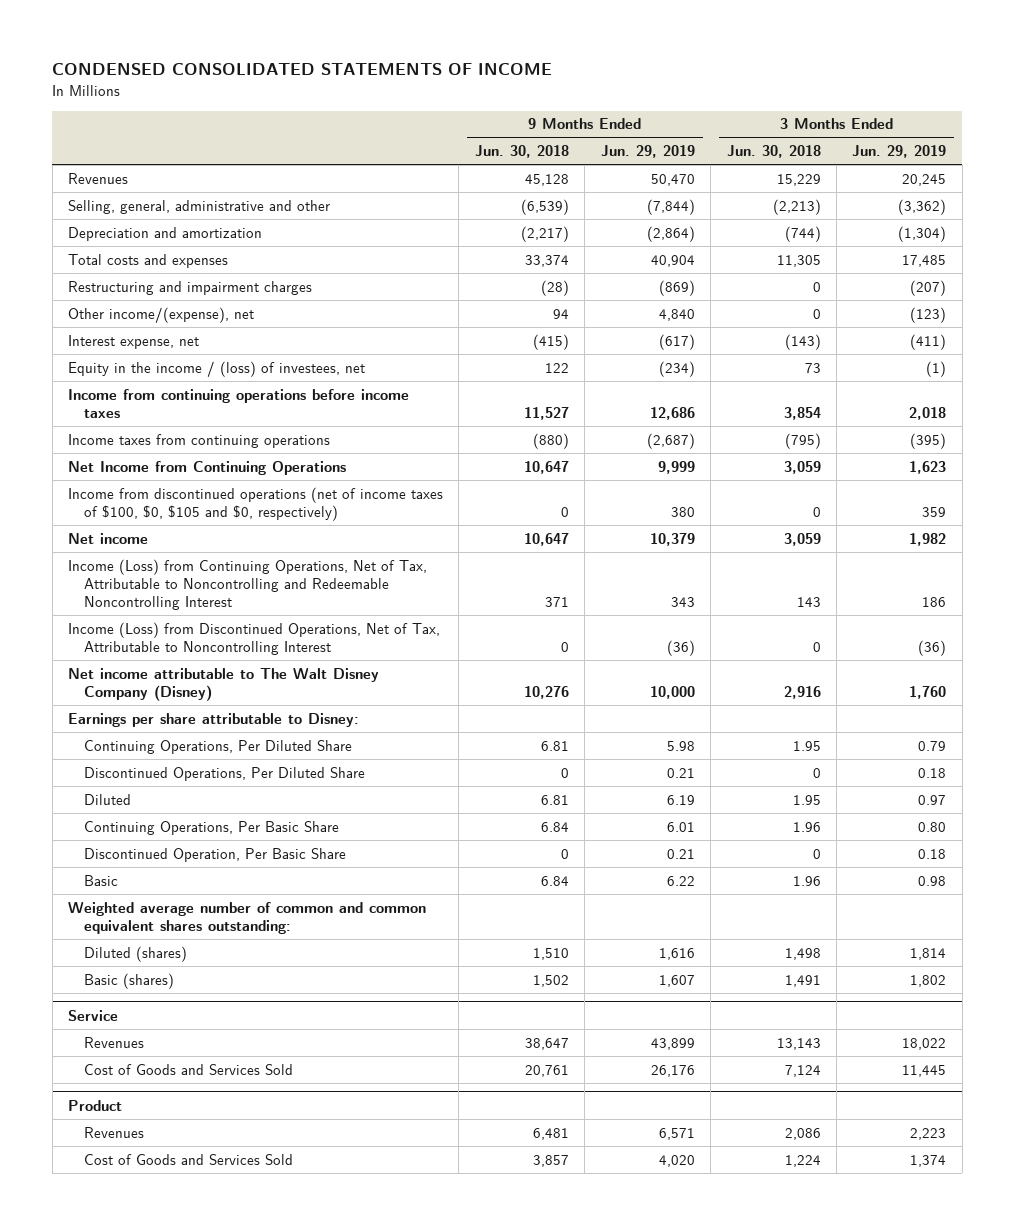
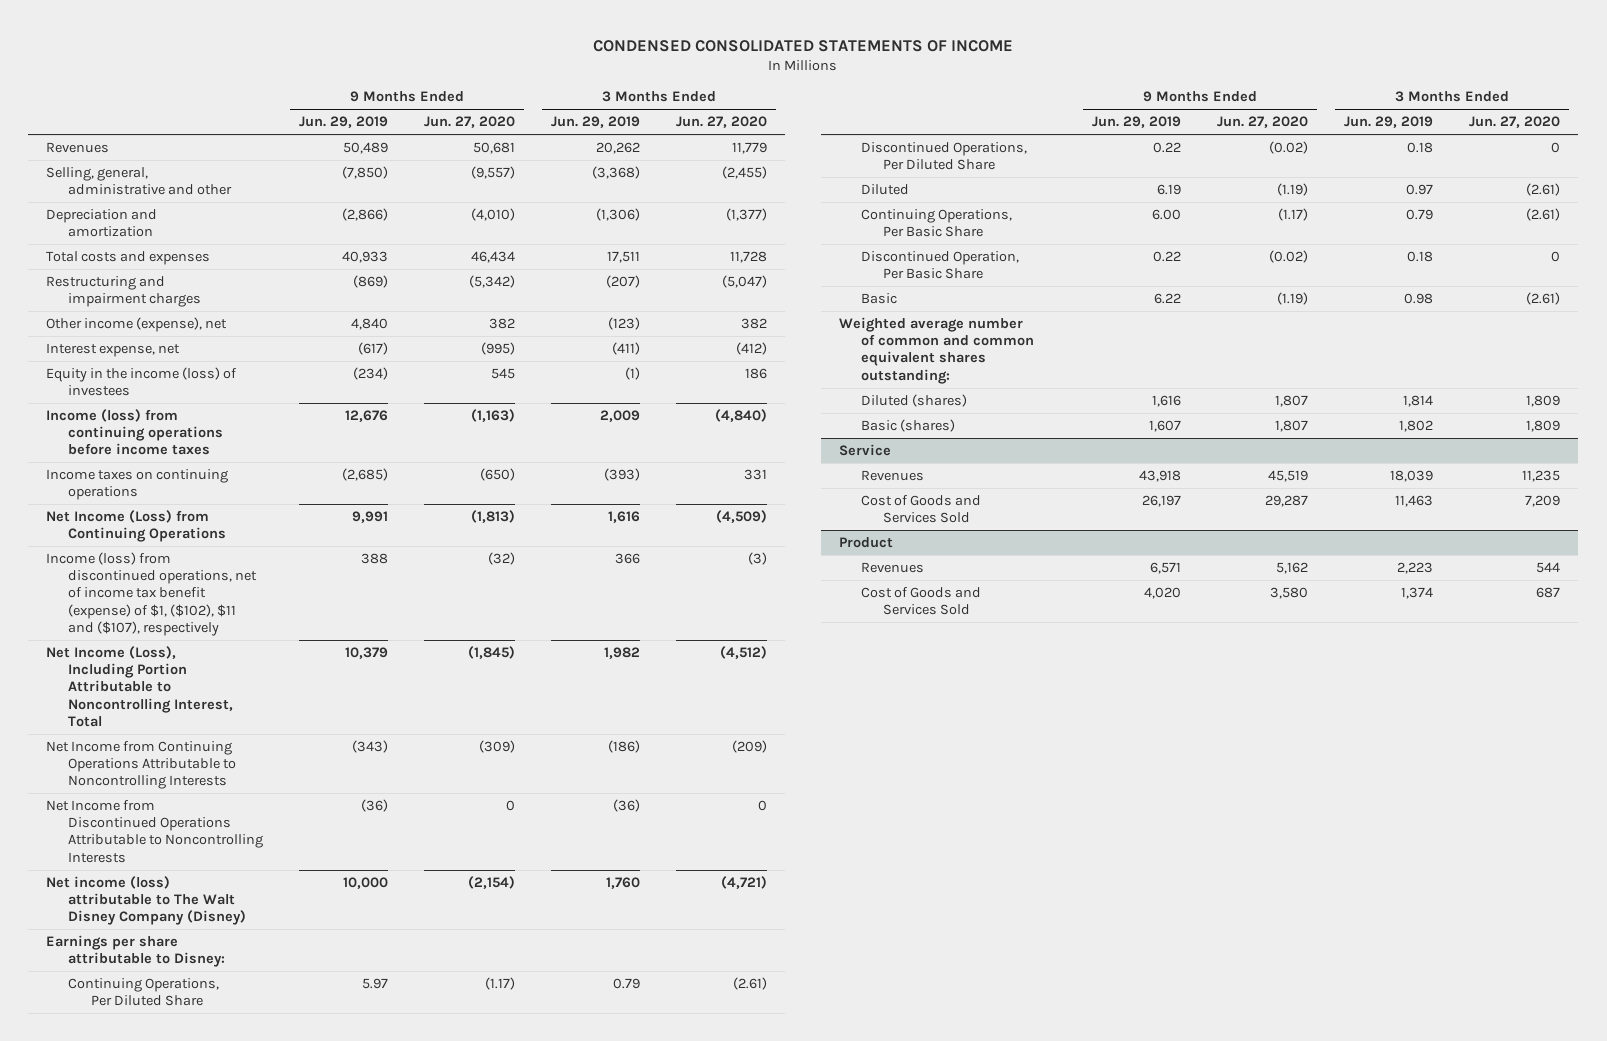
- | 9 Months Ended Jun. 30, 2018 | 9 Months Ended Jun. 29, 2019 | 3 Months Ended Jun. 30, 2018 | 3 Months Ended Jun. 29, 2019
+ | 9 Months Ended Jun. 29, 2019 | 9 Months Ended Jun. 27, 2020 | 3 Months Ended Jun. 29, 2019 | 3 Months Ended Jun. 27, 2020
- Revenues | 45,128 | 50,470 | 15,229 | 20,245
- Selling, general, administrative and other | (6,539) | (7,844) | (2,213) | (3,362)
- Depreciation and amortization | (2,217) | (2,864) | (744) | (1,304)
- Total costs and expenses | 33,374 | 40,904 | 11,305 | 17,485
+ Revenues | 50,489 | 50,681 | 20,262 | 11,779
+ Selling, general, administrative and other | (7,850) | (9,557) | (3,368) | (2,455)
+ Depreciation and amortization | (2,866) | (4,010) | (1,306) | (1,377)
+ Total costs and expenses | 40,933 | 46,434 | 17,511 | 11,728
- Other income/(expense), net | 94 | 4,840 | 0 | (123)
+ Other income (expense), net | 4,840 | 382 | (123) | 382
- Equity in the income / (loss) of investees, net | 122 | (234) | 73 | (1)
- Income from continuing operations before income taxes | 11,527 | 12,686 | 3,854 | 2,018
- Income taxes from continuing operations | (880) | (2,687) | (795) | (395)
- Net Income from Continuing Operations | 10,647 | 9,999 | 3,059 | 1,623
- Income from discontinued operations (net of income taxes of $100, $0, $105 and $0, respectively) | 0 | 380 | 0 | 359
- Net income | 10,647 | 10,379 | 3,059 | 1,982
- Income (Loss) from Continuing Operations, Net of Tax, Attributable to Noncontrolling and Redeemable Noncontrolling Interest | 371 | 343 | 143 | 186
- Income (Loss) from Discontinued Operations, Net of Tax, Attributable to Noncontrolling Interest | 0 | (36) | 0 | (36)
- Net income attributable to The Walt Disney Company (Disney) | 10,276 | 10,000 | 2,916 | 1,760
+ Equity in the income (loss) of investees | (234) | 545 | (1) | 186
+ Income (loss) from continuing operations before income taxes | 12,676 | (1,163) | 2,009 | (4,840)
+ Income taxes on continuing operations | (2,685) | (650) | (393) | 331
+ Net Income (Loss) from Continuing Operations | 9,991 | (1,813) | 1,616 | (4,509)
+ Income (loss) from discontinued operations, net of income tax benefit (expense) of $1, ($102), $11 and ($107), respectively | 388 | (32) | 366 | (3)
+ Net Income (Loss), Including Portion Attributable to Noncontrolling Interest, Total | 10,379 | (1,845) | 1,982 | (4,512)
+ Net Income from Continuing Operations Attributable to Noncontrolling Interests | (343) | (309) | (186) | (209)
+ Net Income from Discontinued Operations Attributable to Noncontrolling Interests | (36) | 0 | (36) | 0
+ Net income (loss) attributable to The Walt Disney Company (Disney) | 10,000 | (2,154) | 1,760 | (4,721)
- Continuing Operations, Per Diluted Share | 6.81 | 5.98 | 1.95 | 0.79
- Discontinued Operations, Per Diluted Share | 0 | 0.21 | 0 | 0.18
+ Continuing Operations, Per Diluted Share | 5.97 | (1.17) | 0.79 | (2.61)
+ Discontinued Operations, Per Diluted Share | 0.22 | (0.02) | 0.18 | 0
- Continuing Operations, Per Basic Share | 6.84 | 6.01 | 1.96 | 0.80
- Discontinued Operation, Per Basic Share | 0 | 0.21 | 0 | 0.18
+ Continuing Operations, Per Basic Share | 6.00 | (1.17) | 0.79 | (2.61)
+ Discontinued Operation, Per Basic Share | 0.22 | (0.02) | 0.18 | 0
@ Service
- Revenues | 38,647 | 43,899 | 13,143 | 18,022
- Cost of Goods and Services Sold | 20,761 | 26,176 | 7,124 | 11,445
+ Revenues | 43,918 | 45,519 | 18,039 | 11,235
+ Cost of Goods and Services Sold | 26,197 | 29,287 | 11,463 | 7,209

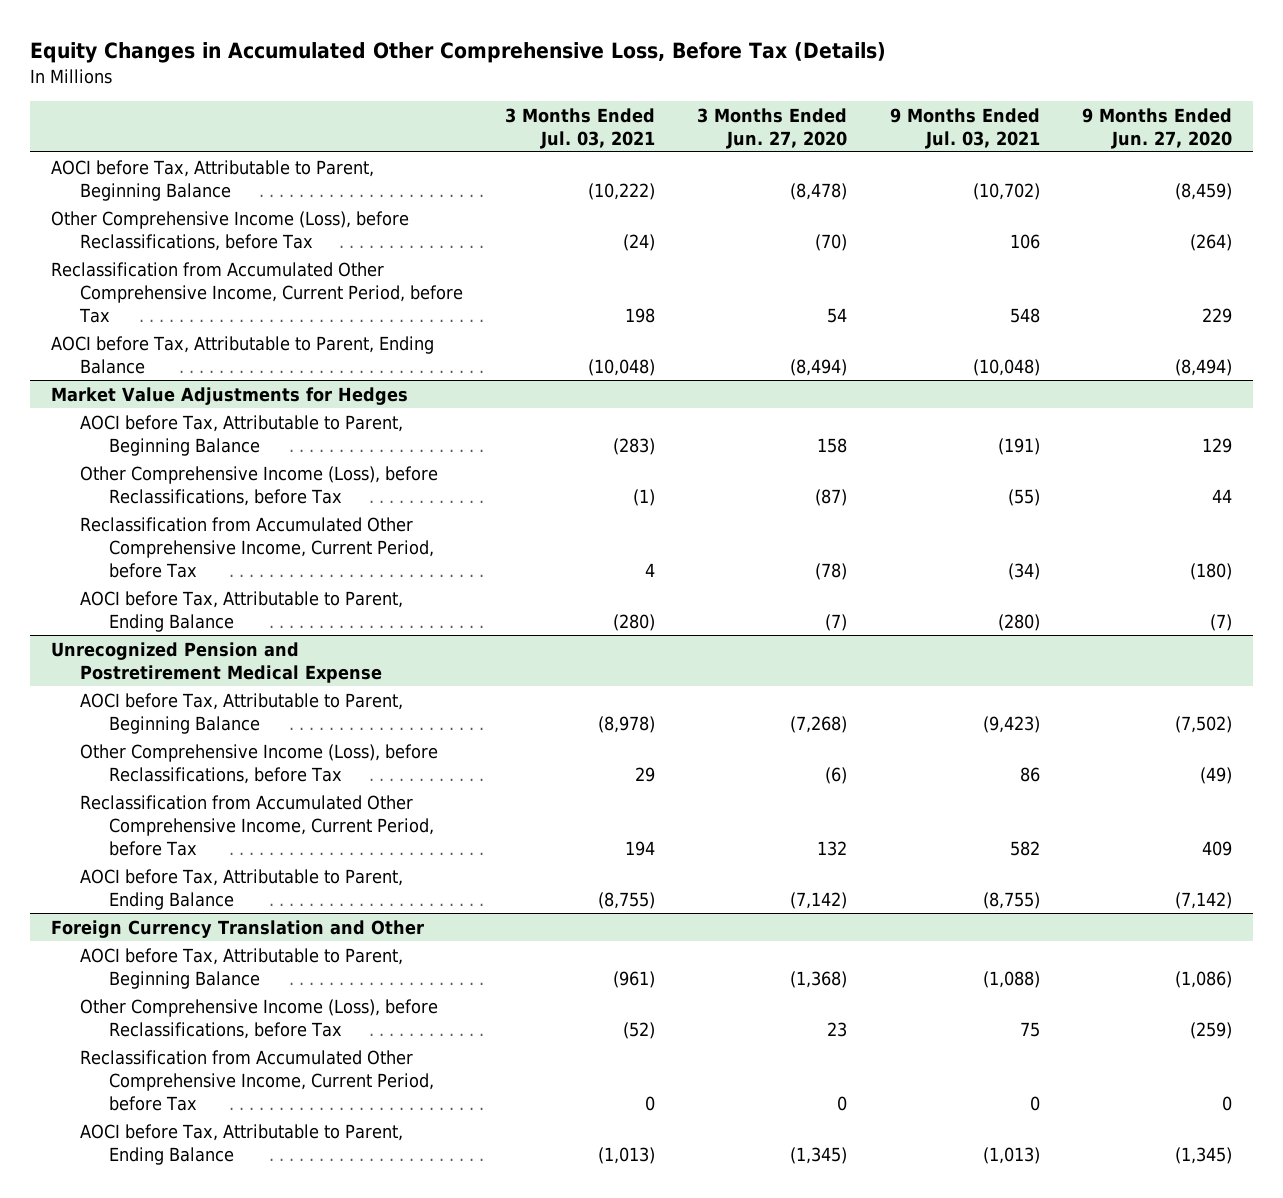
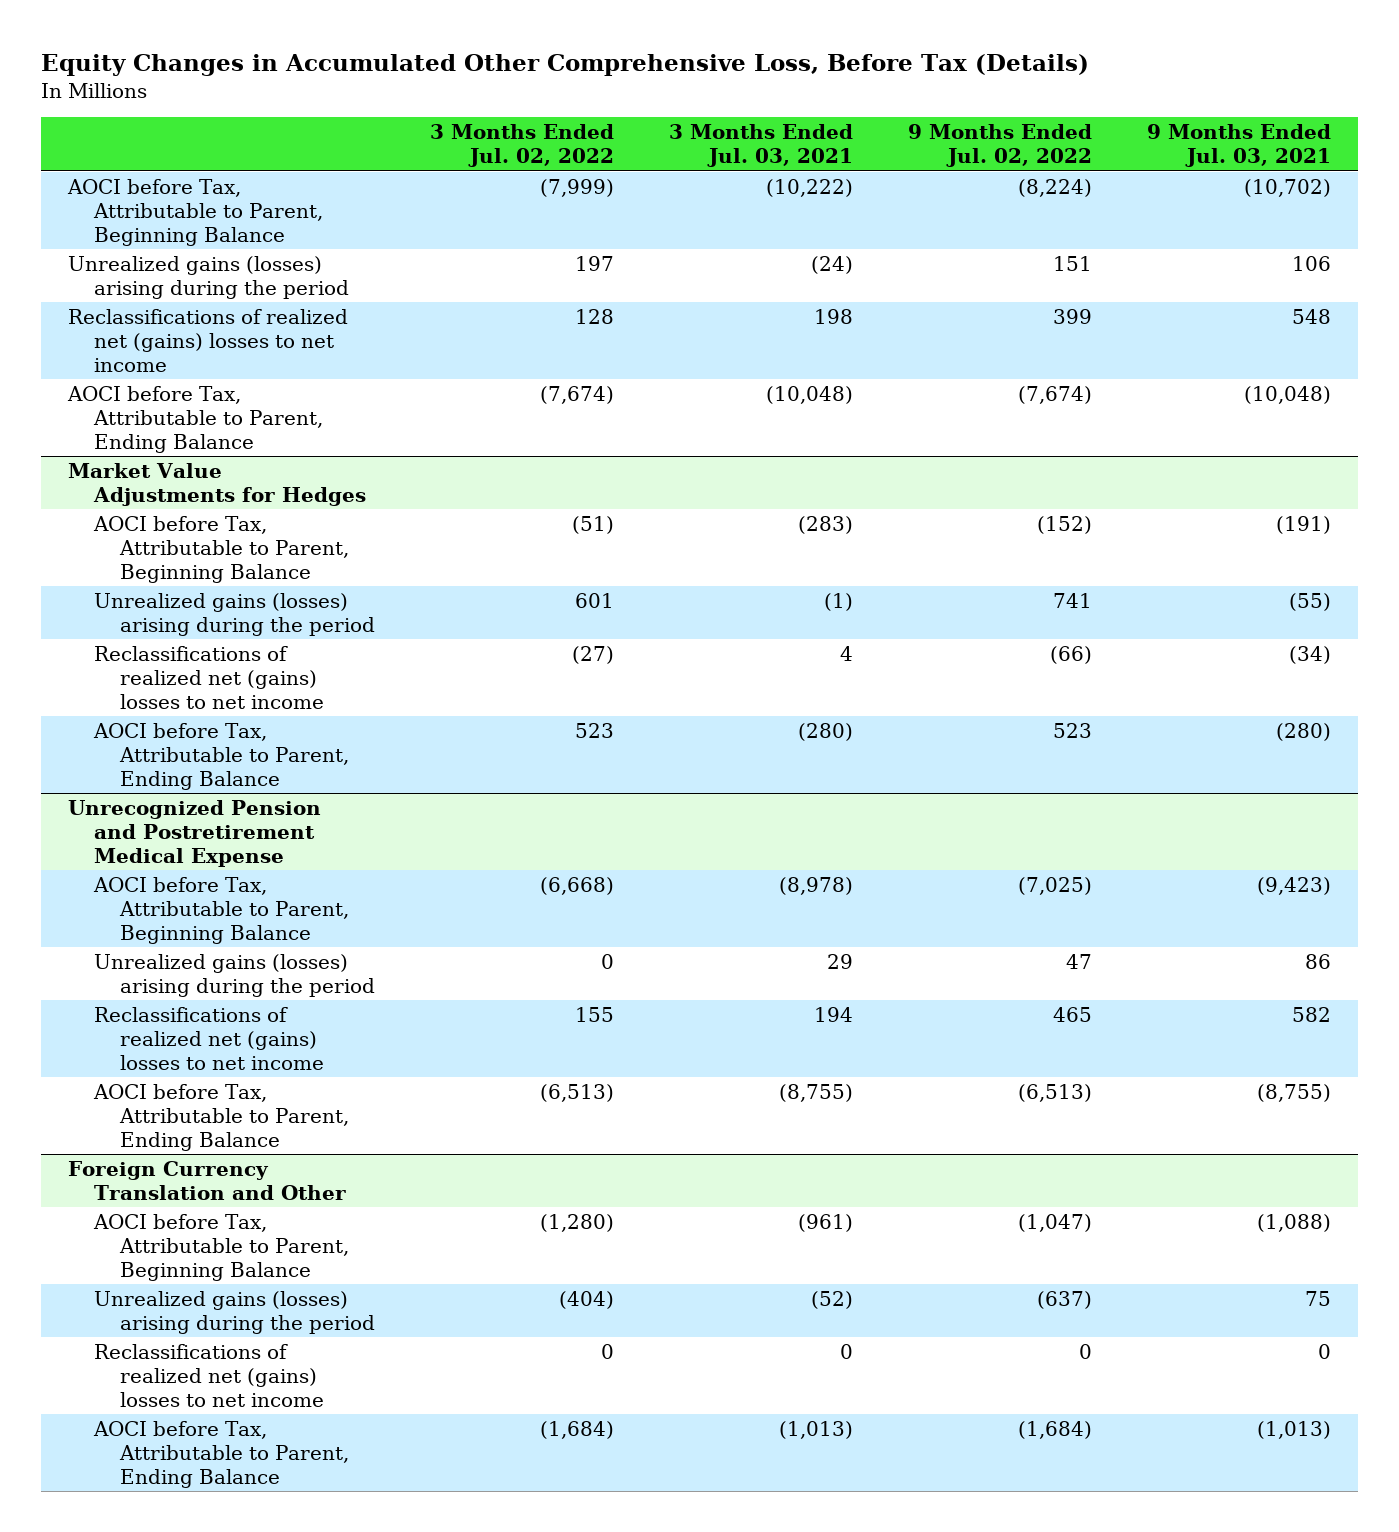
- | 3 Months Ended Jul. 03, 2021 | 3 Months Ended Jun. 27, 2020 | 9 Months Ended Jul. 03, 2021 | 9 Months Ended Jun. 27, 2020
+ | 3 Months Ended Jul. 02, 2022 | 3 Months Ended Jul. 03, 2021 | 9 Months Ended Jul. 02, 2022 | 9 Months Ended Jul. 03, 2021
- Other Comprehensive Income (Loss), before Reclassifications, before Tax | (24) | (70) | 106 | (264)
- Reclassification from Accumulated Other Comprehensive Income, Current Period, before Tax | 198 | 54 | 548 | 229
+ Unrealized gains (losses) arising during the period | 197 | (24) | 151 | 106
+ Reclassifications of realized net (gains) losses to net income | 128 | 198 | 399 | 548
@ Market Value Adjustments for Hedges
- Other Comprehensive Income (Loss), before Reclassifications, before Tax | (1) | (87) | (55) | 44
- Reclassification from Accumulated Other Comprehensive Income, Current Period, before Tax | 4 | (78) | (34) | (180)
+ Unrealized gains (losses) arising during the period | 601 | (1) | 741 | (55)
+ Reclassifications of realized net (gains) losses to net income | (27) | 4 | (66) | (34)
@ Unrecognized Pension and Postretirement Medical Expense
- Other Comprehensive Income (Loss), before Reclassifications, before Tax | 29 | (6) | 86 | (49)
- Reclassification from Accumulated Other Comprehensive Income, Current Period, before Tax | 194 | 132 | 582 | 409
+ Unrealized gains (losses) arising during the period | 0 | 29 | 47 | 86
+ Reclassifications of realized net (gains) losses to net income | 155 | 194 | 465 | 582
@ Foreign Currency Translation and Other
- Other Comprehensive Income (Loss), before Reclassifications, before Tax | (52) | 23 | 75 | (259)
- Reclassification from Accumulated Other Comprehensive Income, Current Period, before Tax | 0 | 0 | 0 | 0
+ Unrealized gains (losses) arising during the period | (404) | (52) | (637) | 75
+ Reclassifications of realized net (gains) losses to net income | 0 | 0 | 0 | 0

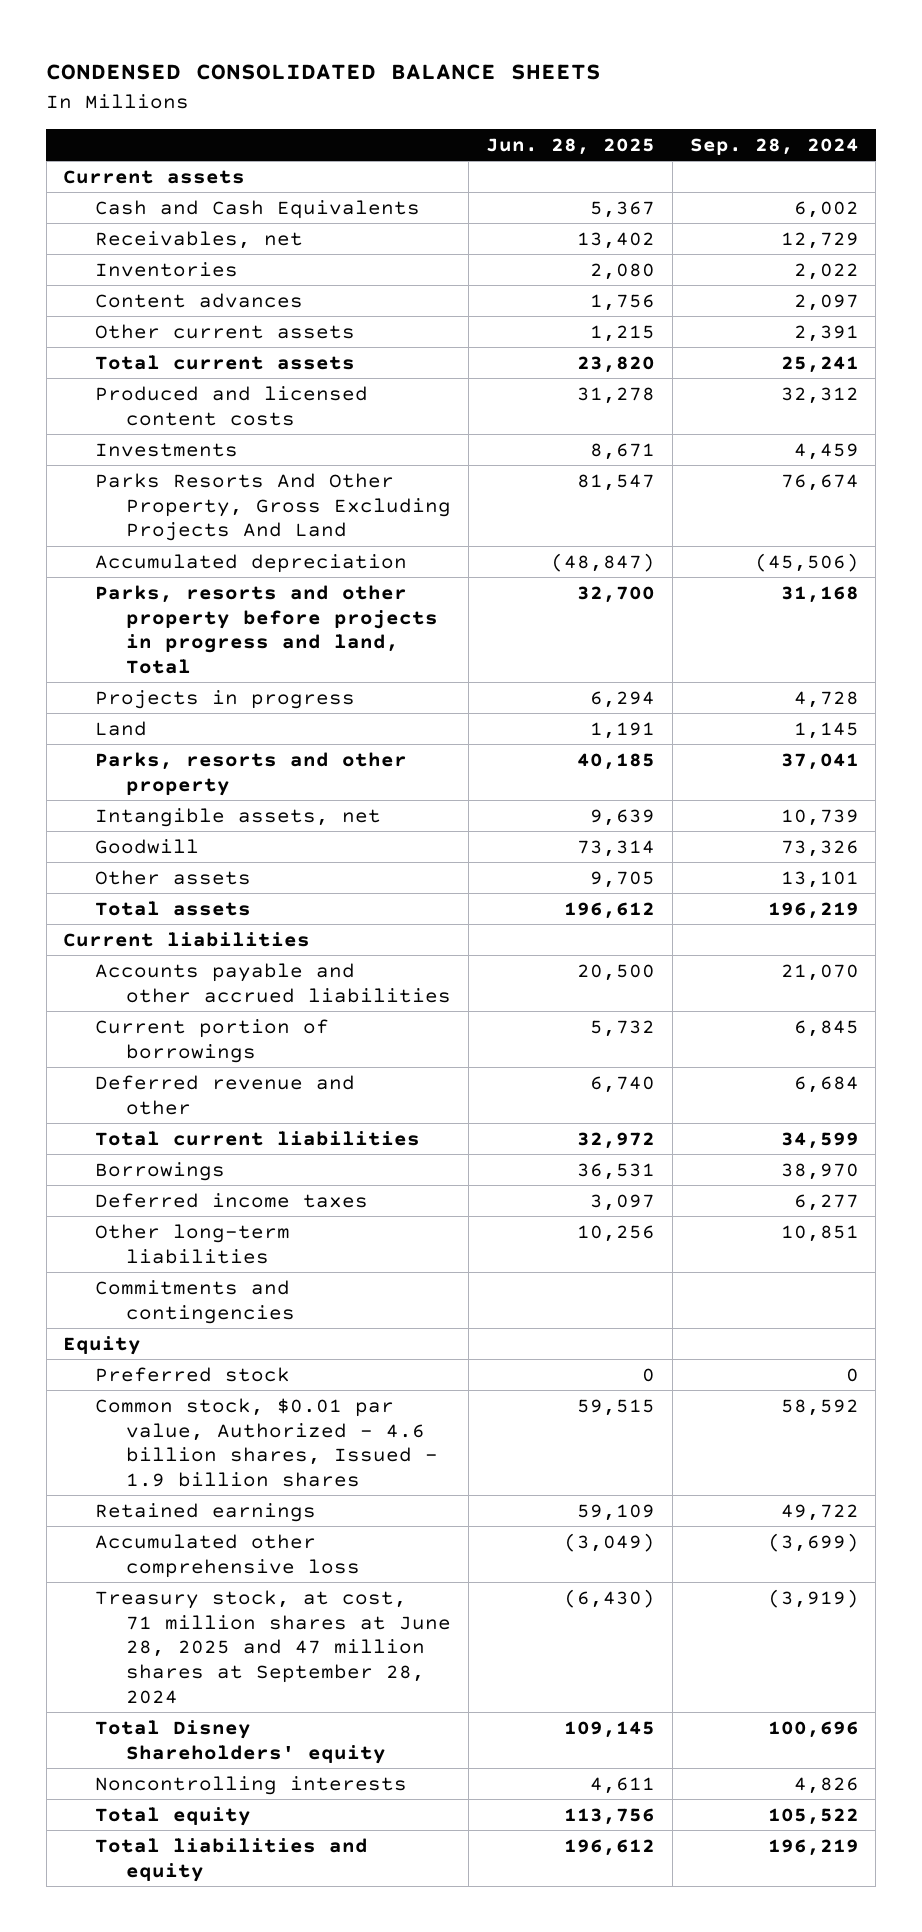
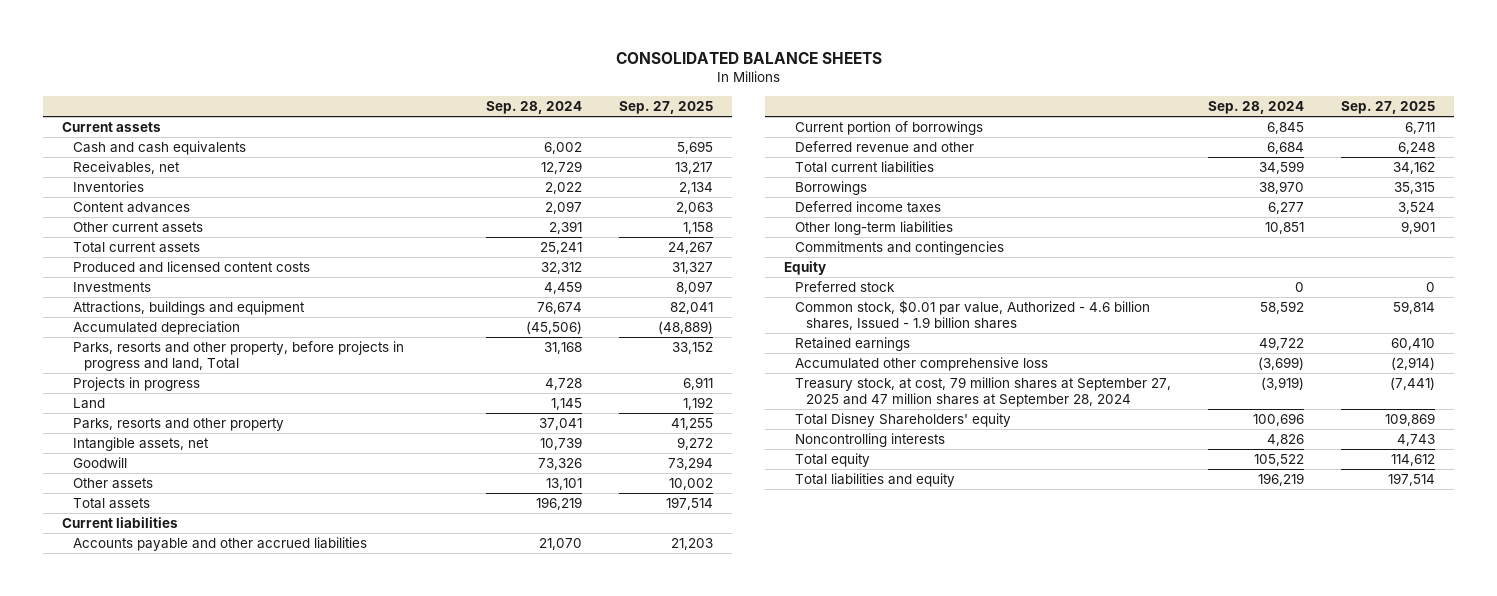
- CONDENSED CONSOLIDATED BALANCE SHEETS
+ CONSOLIDATED BALANCE SHEETS
- | Jun. 28, 2025 | Sep. 28, 2024
+ | Sep. 28, 2024 | Sep. 27, 2025
- Cash and Cash Equivalents | 5,367 | 6,002
+ Cash and cash equivalents | 6,002 | 5,695
- Parks Resorts And Other Property, Gross Excluding Projects And Land | 81,547 | 76,674
+ Attractions, buildings and equipment | 76,674 | 82,041
- Parks, resorts and other property before projects in progress and land, Total | 32,700 | 31,168
+ Parks, resorts and other property, before projects in progress and land, Total | 31,168 | 33,152
- Treasury stock, at cost, 71 million shares at June 28, 2025 and 47 million shares at September 28, 2024 | (6,430) | (3,919)
+ Treasury stock, at cost, 79 million shares at September 27, 2025 and 47 million shares at September 28, 2024 | (3,919) | (7,441)

